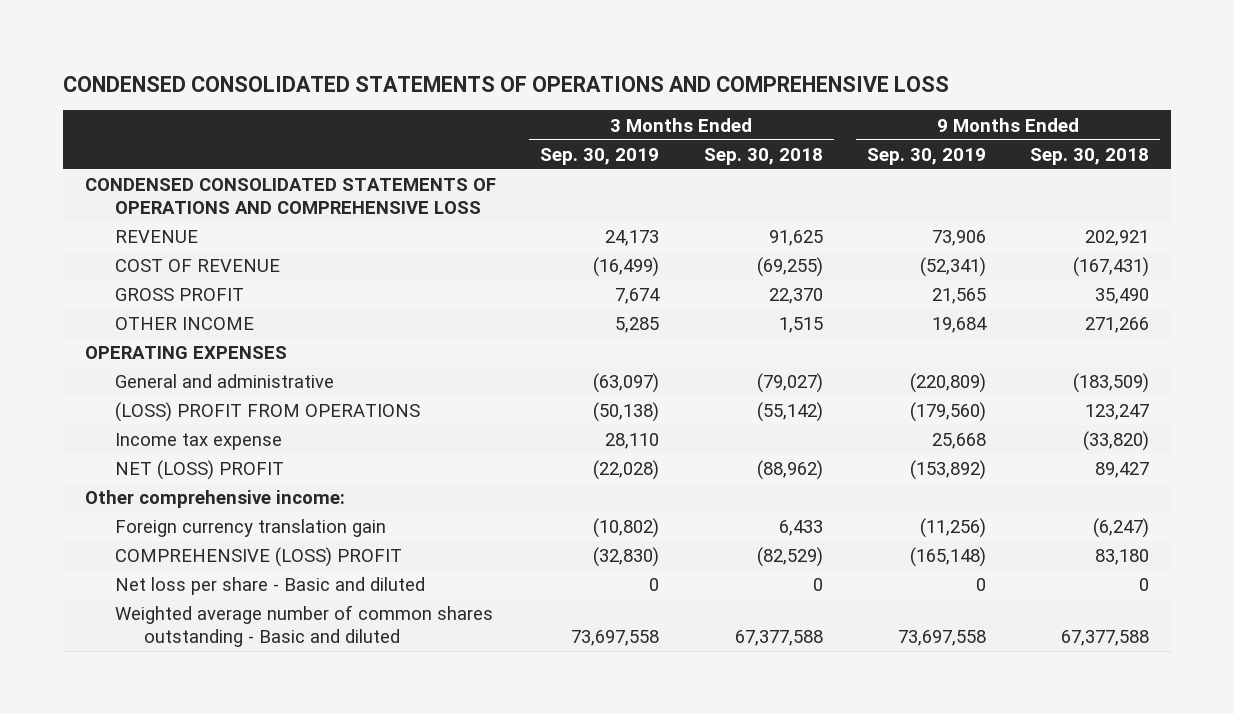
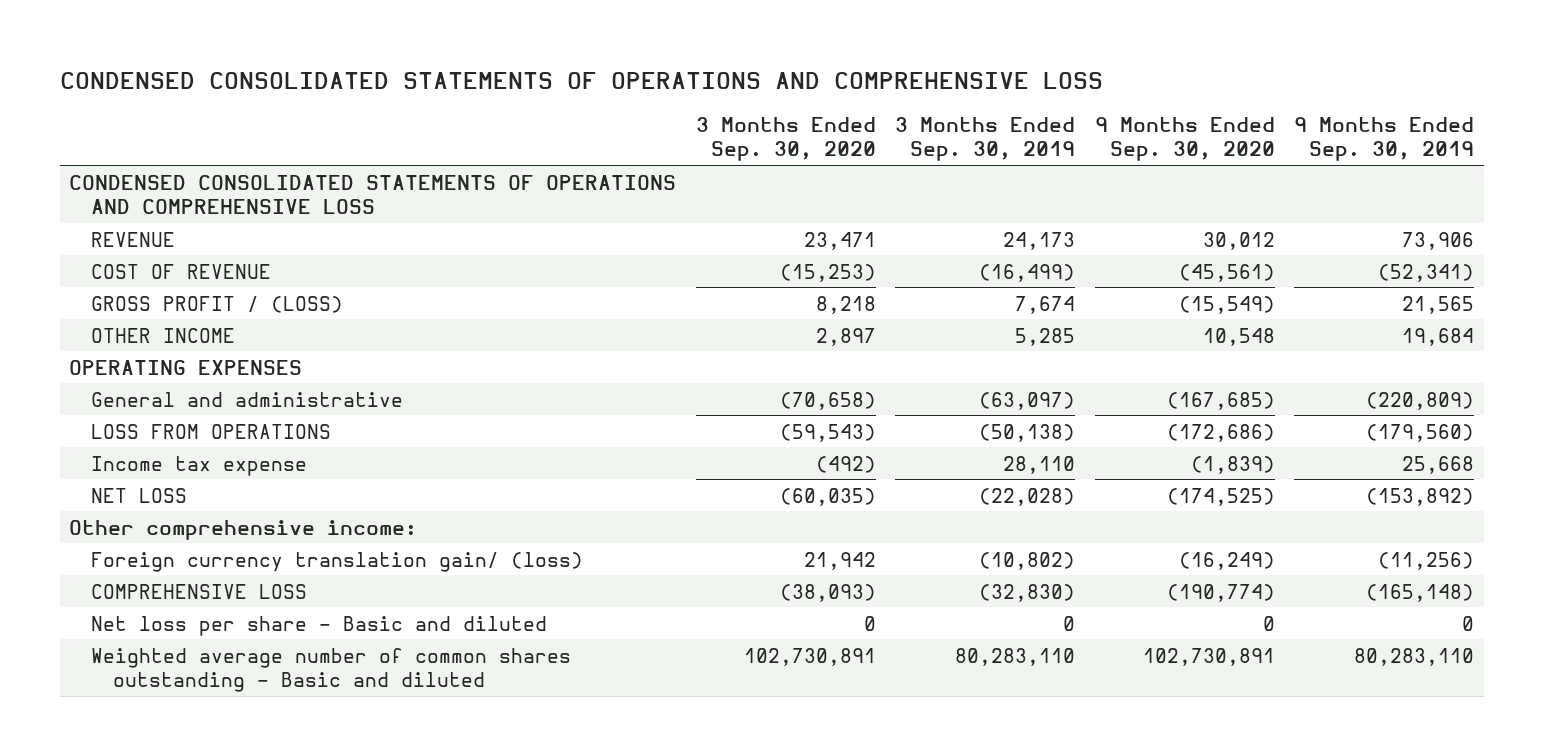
- | 3 Months Ended Sep. 30, 2019 | 3 Months Ended Sep. 30, 2018 | 9 Months Ended Sep. 30, 2019 | 9 Months Ended Sep. 30, 2018
+ | 3 Months Ended Sep. 30, 2020 | 3 Months Ended Sep. 30, 2019 | 9 Months Ended Sep. 30, 2020 | 9 Months Ended Sep. 30, 2019
- GROSS PROFIT | 7,674 | 22,370 | 21,565 | 35,490
+ GROSS PROFIT / (LOSS) | 8,218 | 7,674 | (15,549) | 21,565
- (LOSS) PROFIT FROM OPERATIONS | (50,138) | (55,142) | (179,560) | 123,247
+ LOSS FROM OPERATIONS | (59,543) | (50,138) | (172,686) | (179,560)
- NET (LOSS) PROFIT | (22,028) | (88,962) | (153,892) | 89,427
+ NET LOSS | (60,035) | (22,028) | (174,525) | (153,892)
- Foreign currency translation gain | (10,802) | 6,433 | (11,256) | (6,247)
- COMPREHENSIVE (LOSS) PROFIT | (32,830) | (82,529) | (165,148) | 83,180
+ Foreign currency translation gain/ (loss) | 21,942 | (10,802) | (16,249) | (11,256)
+ COMPREHENSIVE LOSS | (38,093) | (32,830) | (190,774) | (165,148)
- Weighted average number of common shares outstanding - Basic and diluted | 73,697,558 | 67,377,588 | 73,697,558 | 67,377,588
+ Weighted average number of common shares outstanding - Basic and diluted | 102,730,891 | 80,283,110 | 102,730,891 | 80,283,110

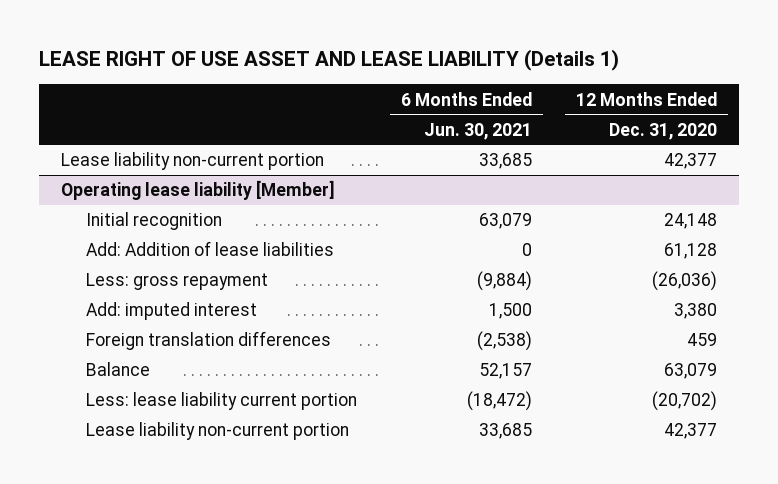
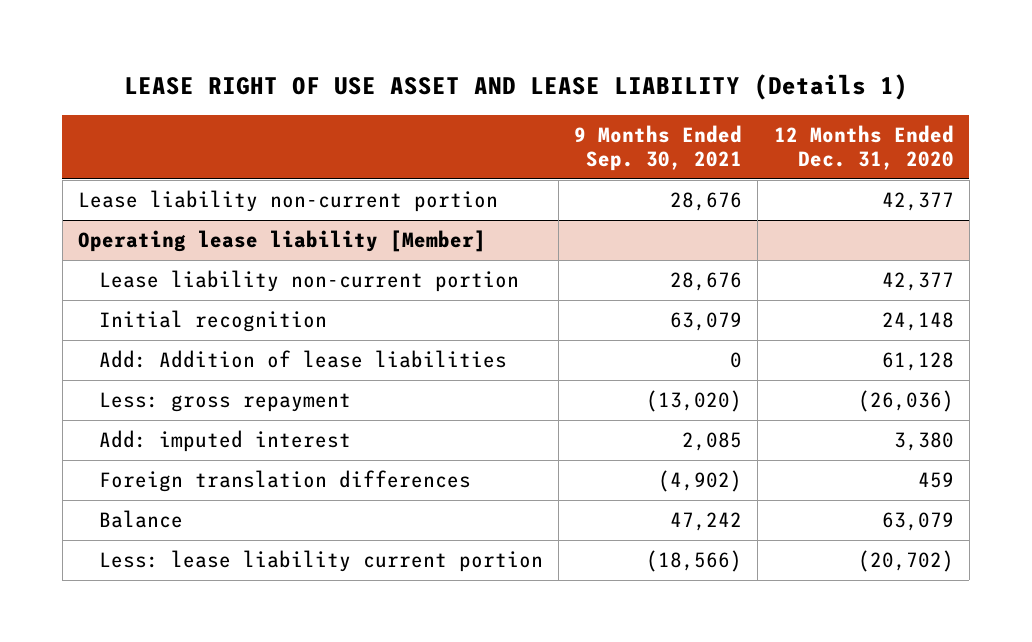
- | 6 Months Ended Jun. 30, 2021 | 12 Months Ended Dec. 31, 2020
+ | 9 Months Ended Sep. 30, 2021 | 12 Months Ended Dec. 31, 2020
@ Operating lease liability [Member]
moved up: Lease liability non-current portion | 28,676 | 42,377

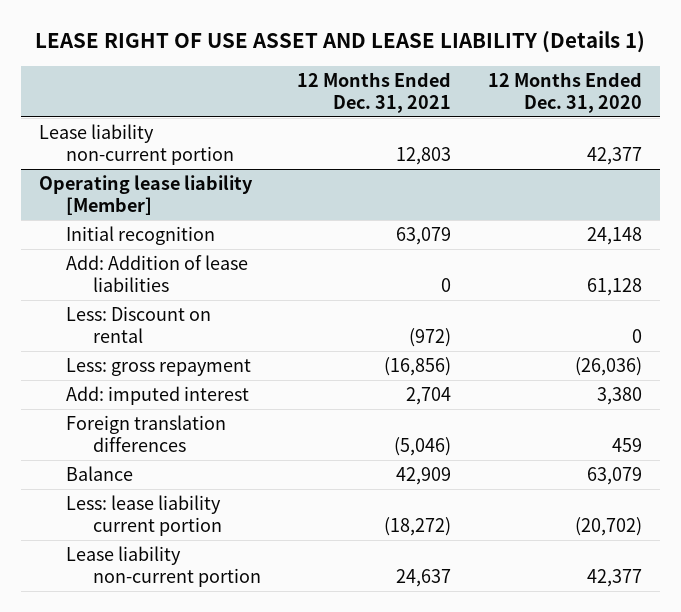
- | 9 Months Ended Sep. 30, 2021 | 12 Months Ended Dec. 31, 2020
+ | 12 Months Ended Dec. 31, 2021 | 12 Months Ended Dec. 31, 2020
@ Operating lease liability [Member]
+ Less: Discount on rental | (972) | 0
moved down: Lease liability non-current portion | 24,637 | 42,377

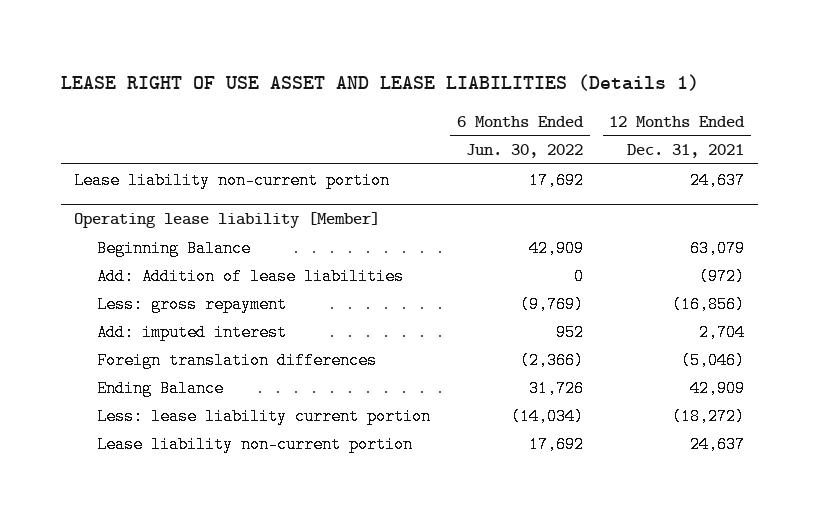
- LEASE RIGHT OF USE ASSET AND LEASE LIABILITY (Details 1)
+ LEASE RIGHT OF USE ASSET AND LEASE LIABILITIES (Details 1)
- | 12 Months Ended Dec. 31, 2021 | 12 Months Ended Dec. 31, 2020
+ | 6 Months Ended Jun. 30, 2022 | 12 Months Ended Dec. 31, 2021
- Lease liability non-current portion | 12,803 | 42,377
+ Lease liability non-current portion | 17,692 | 24,637
@ Operating lease liability [Member]
- Initial recognition | 63,079 | 24,148
- Add: Addition of lease liabilities | 0 | 61,128
- Less: Discount on rental | (972) | 0
+ Beginning Balance | 42,909 | 63,079
+ Add: Addition of lease liabilities | 0 | (972)
- Balance | 42,909 | 63,079
+ Ending Balance | 31,726 | 42,909

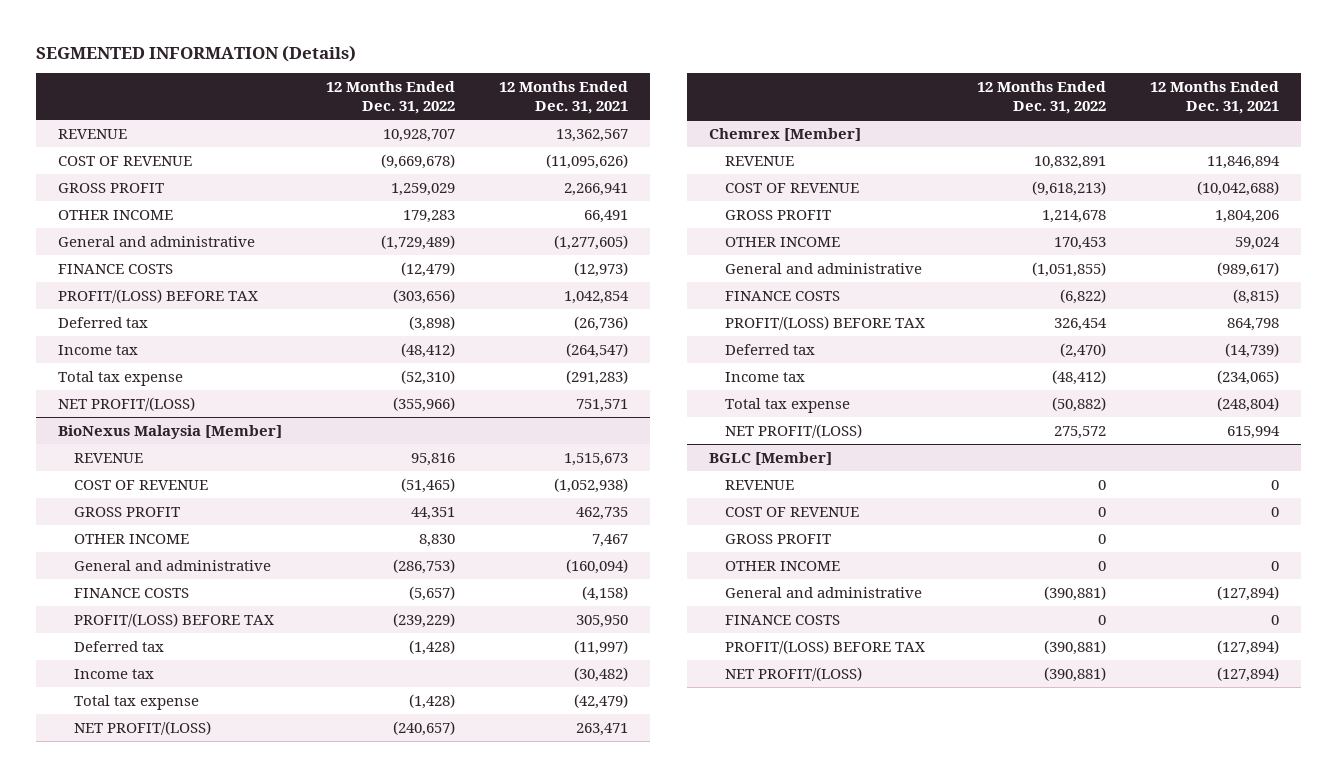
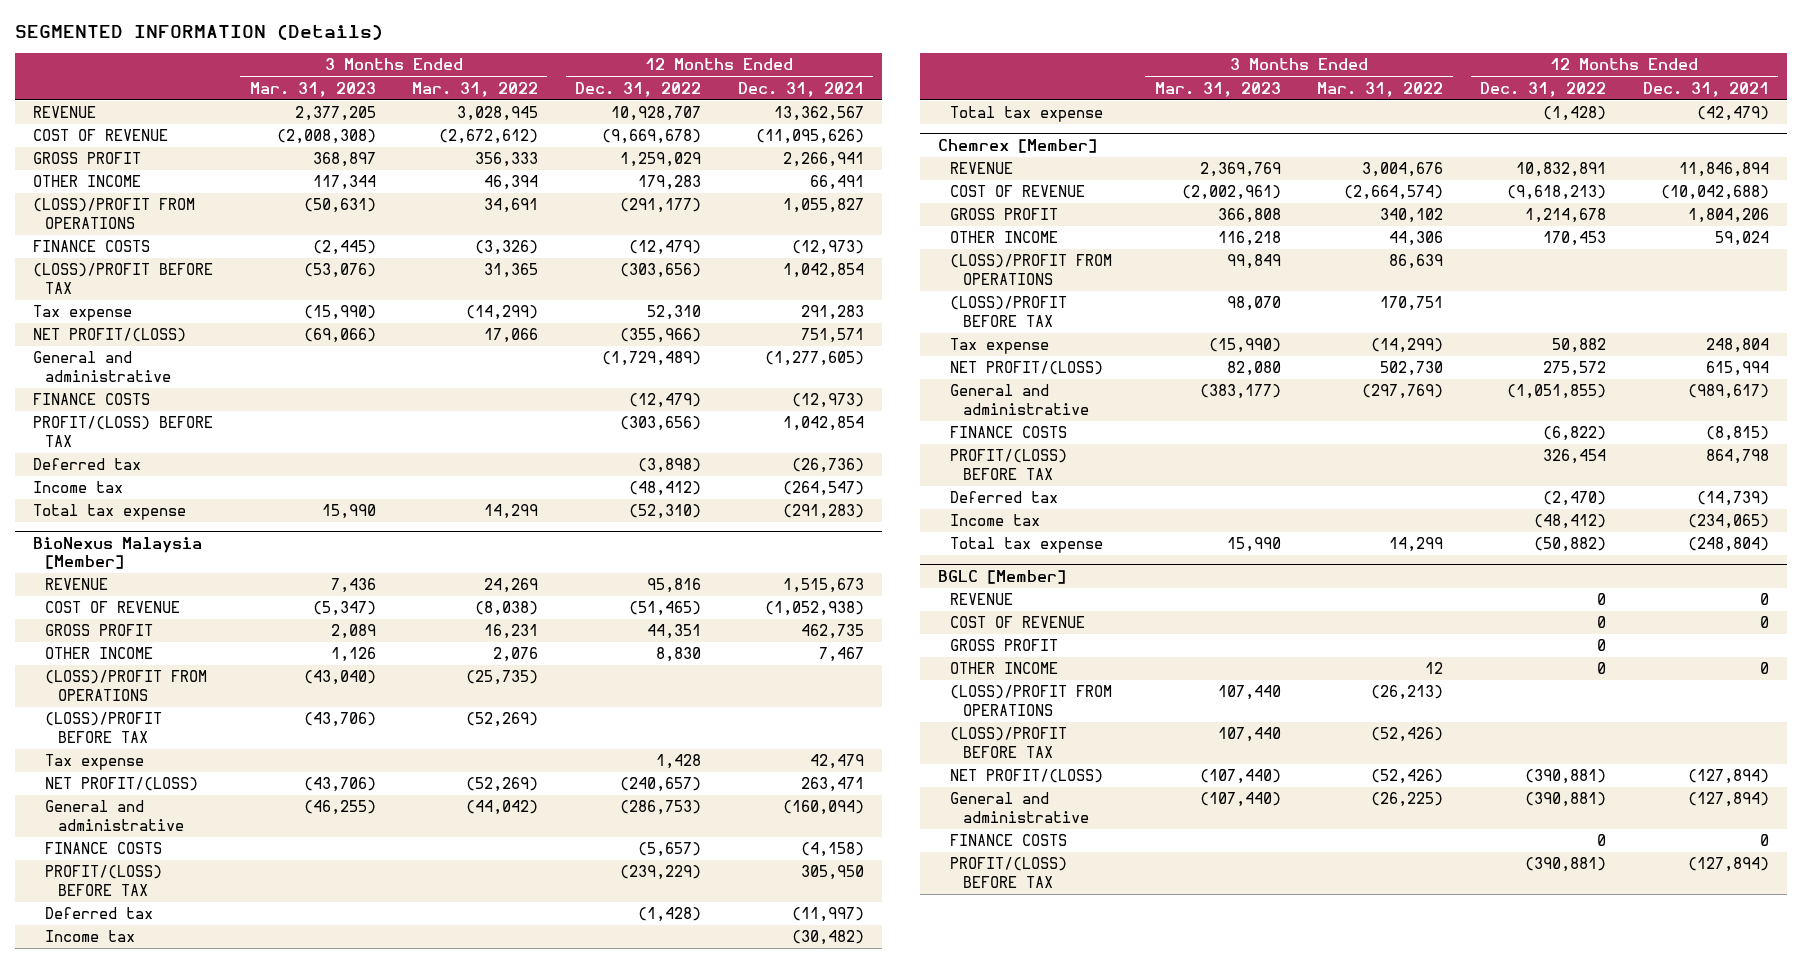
- | 12 Months Ended Dec. 31, 2022 | 12 Months Ended Dec. 31, 2021
+ | 3 Months Ended Mar. 31, 2023 | 3 Months Ended Mar. 31, 2022 | 12 Months Ended Dec. 31, 2022 | 12 Months Ended Dec. 31, 2021
+ (LOSS)/PROFIT FROM OPERATIONS | (50,631) | 34,691 | (291,177) | 1,055,827
+ FINANCE COSTS | (2,445) | (3,326) | (12,479) | (12,973)
+ (LOSS)/PROFIT BEFORE TAX | (53,076) | 31,365 | (303,656) | 1,042,854
+ Tax expense | (15,990) | (14,299) | 52,310 | 291,283
moved up: NET PROFIT/(LOSS) | (69,066) | 17,066 | (355,966) | 751,571
@ BioNexus Malaysia [Member]
+ (LOSS)/PROFIT FROM OPERATIONS | (43,040) | (25,735) | |
+ (LOSS)/PROFIT BEFORE TAX | (43,706) | (52,269) | |
+ Tax expense | | | 1,428 | 42,479
moved up: NET PROFIT/(LOSS) | (43,706) | (52,269) | (240,657) | 263,471
@ Chemrex [Member]
+ (LOSS)/PROFIT FROM OPERATIONS | 99,849 | 86,639 | |
+ (LOSS)/PROFIT BEFORE TAX | 98,070 | 170,751 | |
+ Tax expense | (15,990) | (14,299) | 50,882 | 248,804
moved up: NET PROFIT/(LOSS) | 82,080 | 502,730 | 275,572 | 615,994
@ BGLC [Member]
+ (LOSS)/PROFIT FROM OPERATIONS | 107,440 | (26,213) | |
+ (LOSS)/PROFIT BEFORE TAX | 107,440 | (52,426) | |
moved up: NET PROFIT/(LOSS) | (107,440) | (52,426) | (390,881) | (127,894)

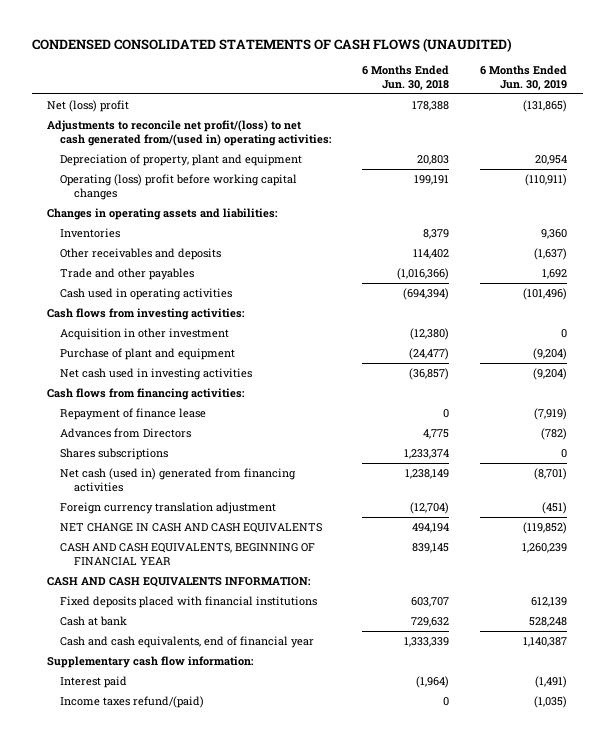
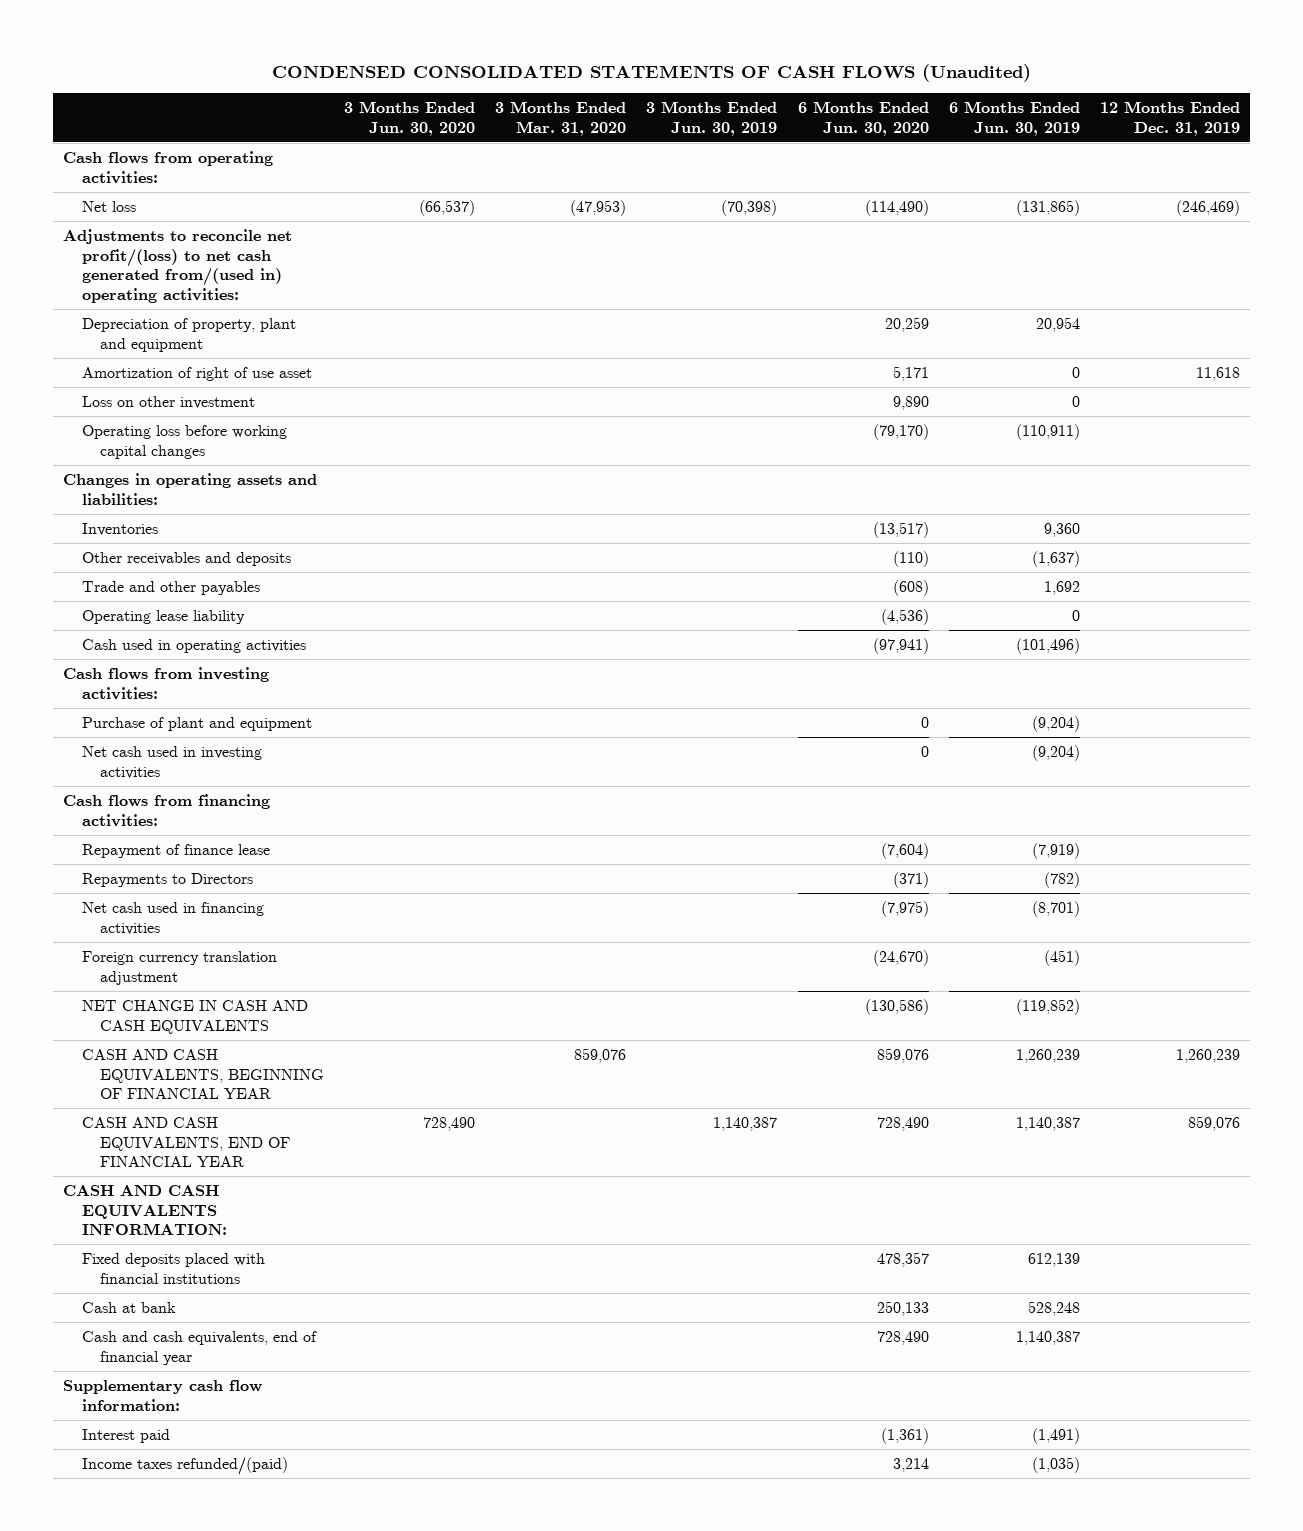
- CONDENSED CONSOLIDATED STATEMENTS OF CASH FLOWS (UNAUDITED)
+ CONDENSED CONSOLIDATED STATEMENTS OF CASH FLOWS (Unaudited)
- | 6 Months Ended Jun. 30, 2018 | 6 Months Ended Jun. 30, 2019
+ | 3 Months Ended Jun. 30, 2020 | 3 Months Ended Mar. 31, 2020 | 3 Months Ended Jun. 30, 2019 | 6 Months Ended Jun. 30, 2020 | 6 Months Ended Jun. 30, 2019 | 12 Months Ended Dec. 31, 2019
- Net (loss) profit | 178,388 | (131,865)
+ Cash flows from operating activities:
+ Net loss | (66,537) | (47,953) | (70,398) | (114,490) | (131,865) | (246,469)
- Operating (loss) profit before working capital changes | 199,191 | (110,911)
+ Amortization of right of use asset | | | | 5,171 | 0 | 11,618
+ Loss on other investment | | | | 9,890 | 0 |
+ Operating loss before working capital changes | | | | (79,170) | (110,911) |
+ Operating lease liability | | | | (4,536) | 0 |
- Acquisition in other investment | (12,380) | 0
- Advances from Directors | 4,775 | (782)
- Shares subscriptions | 1,233,374 | 0
- Net cash (used in) generated from financing activities | 1,238,149 | (8,701)
+ Repayments to Directors | | | | (371) | (782) |
+ Net cash used in financing activities | | | | (7,975) | (8,701) |
+ CASH AND CASH EQUIVALENTS, END OF FINANCIAL YEAR | 728,490 | | 1,140,387 | 728,490 | 1,140,387 | 859,076
- Income taxes refund/(paid) | 0 | (1,035)
+ Income taxes refunded/(paid) | | | | 3,214 | (1,035) |

